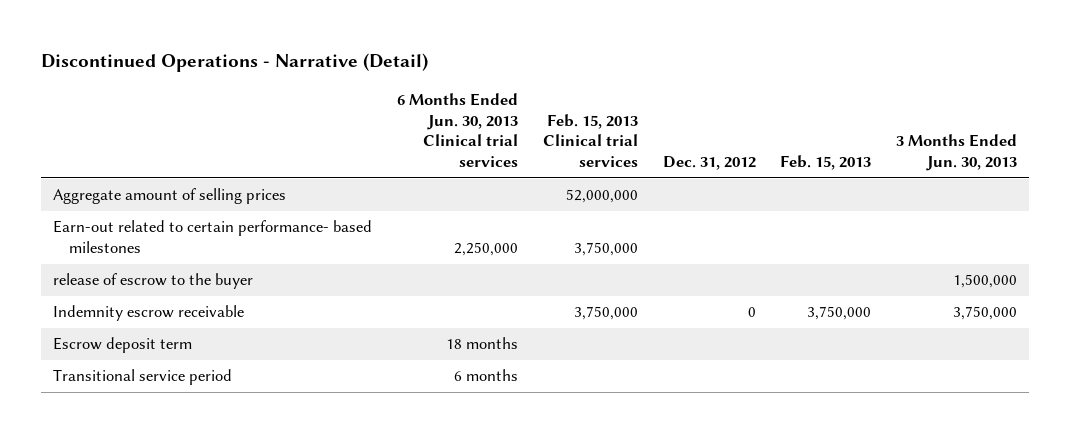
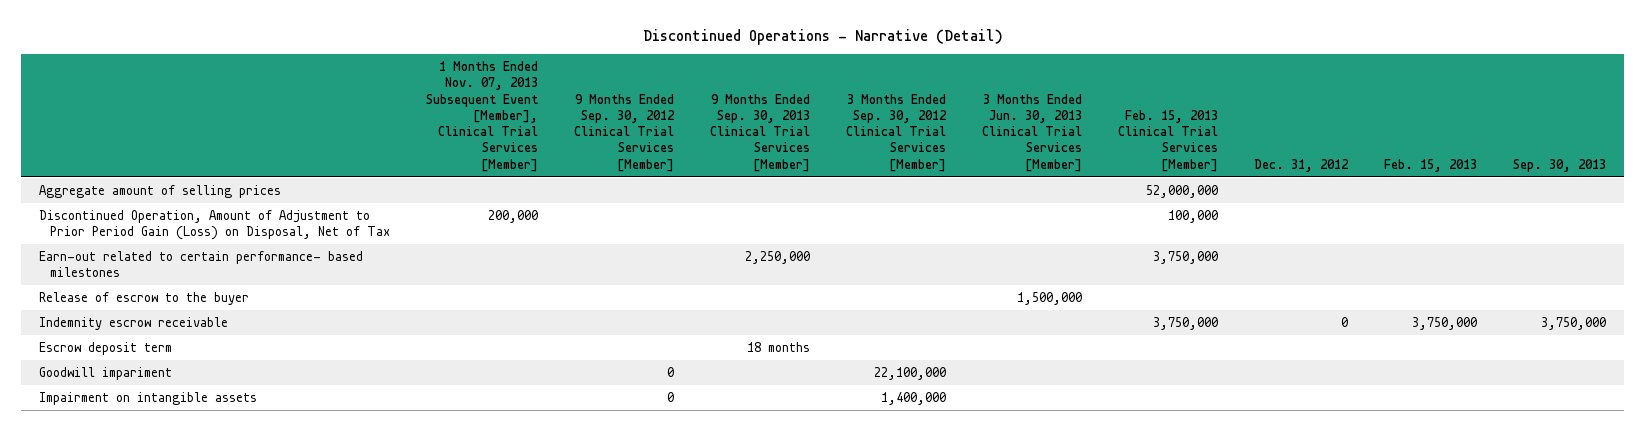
- | 6 Months Ended Jun. 30, 2013 Clinical trial services | Feb. 15, 2013 Clinical trial services | Dec. 31, 2012 | Feb. 15, 2013 | 3 Months Ended Jun. 30, 2013
+ | 1 Months Ended Nov. 07, 2013 Subsequent Event [Member], Clinical Trial Services [Member] | 9 Months Ended Sep. 30, 2012 Clinical Trial Services [Member] | 9 Months Ended Sep. 30, 2013 Clinical Trial Services [Member] | 3 Months Ended Sep. 30, 2012 Clinical Trial Services [Member] | 3 Months Ended Jun. 30, 2013 Clinical Trial Services [Member] | Feb. 15, 2013 Clinical Trial Services [Member] | Dec. 31, 2012 | Feb. 15, 2013 | Sep. 30, 2013
+ Discontinued Operation, Amount of Adjustment to Prior Period Gain (Loss) on Disposal, Net of Tax | 200,000 | | | | | 100,000 | | |
- release of escrow to the buyer | | | | | 1,500,000
+ Release of escrow to the buyer | | | | | 1,500,000 | | | |
- Transitional service period | 6 months | | | |
+ Goodwill impariment | | 0 | | 22,100,000 | | | | |
+ Impairment on intangible assets | | 0 | | 1,400,000 | | | | |

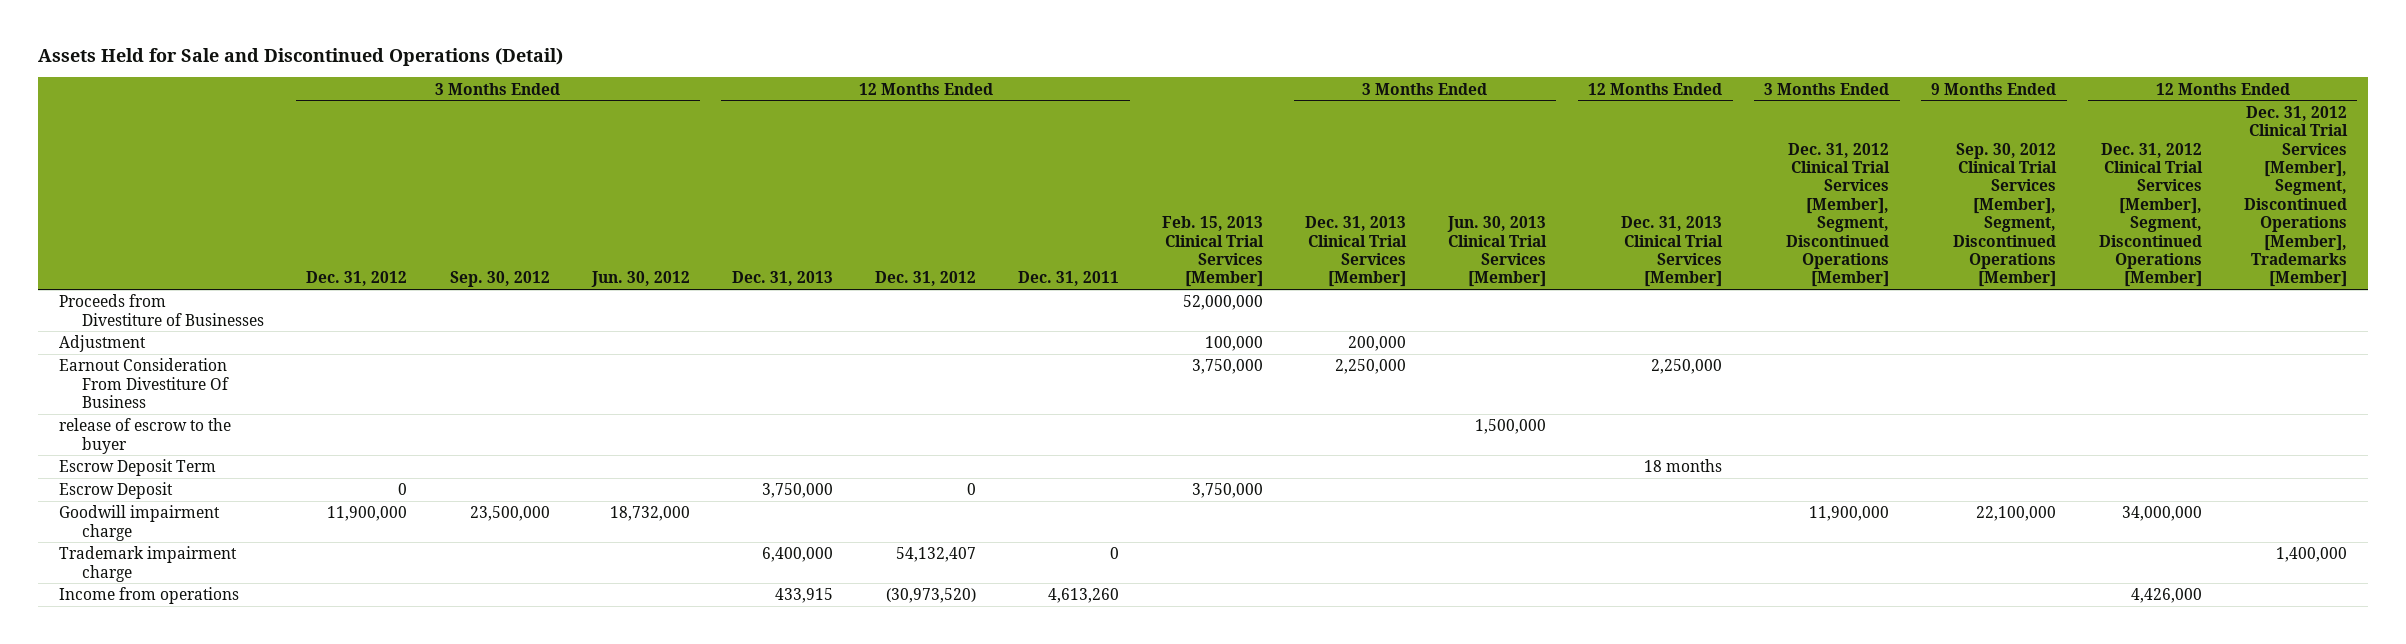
- Discontinued Operations - Narrative (Detail)
+ Assets Held for Sale and Discontinued Operations (Detail)
- | 1 Months Ended Nov. 07, 2013 Subsequent Event [Member], Clinical Trial Services [Member] | 9 Months Ended Sep. 30, 2012 Clinical Trial Services [Member] | 9 Months Ended Sep. 30, 2013 Clinical Trial Services [Member] | 3 Months Ended Sep. 30, 2012 Clinical Trial Services [Member] | 3 Months Ended Jun. 30, 2013 Clinical Trial Services [Member] | Feb. 15, 2013 Clinical Trial Services [Member] | Dec. 31, 2012 | Feb. 15, 2013 | Sep. 30, 2013
+ | 3 Months Ended Dec. 31, 2012 | 3 Months Ended Sep. 30, 2012 | 3 Months Ended Jun. 30, 2012 | 12 Months Ended Dec. 31, 2013 | 12 Months Ended Dec. 31, 2012 | 12 Months Ended Dec. 31, 2011 | Feb. 15, 2013 Clinical Trial Services [Member] | 3 Months Ended Dec. 31, 2013 Clinical Trial Services [Member] | 3 Months Ended Jun. 30, 2013 Clinical Trial Services [Member] | 12 Months Ended Dec. 31, 2013 Clinical Trial Services [Member] | 3 Months Ended Dec. 31, 2012 Clinical Trial Services [Member], Segment, Discontinued Operations [Member] | 9 Months Ended Sep. 30, 2012 Clinical Trial Services [Member], Segment, Discontinued Operations [Member] | 12 Months Ended Dec. 31, 2012 Clinical Trial Services [Member], Segment, Discontinued Operations [Member] | 12 Months Ended Dec. 31, 2012 Clinical Trial Services [Member], Segment, Discontinued Operations [Member], Trademarks [Member]
- Aggregate amount of selling prices | | | | | | 52,000,000 | | |
- Discontinued Operation, Amount of Adjustment to Prior Period Gain (Loss) on Disposal, Net of Tax | 200,000 | | | | | 100,000 | | |
- Earn-out related to certain performance- based milestones | | | 2,250,000 | | | 3,750,000 | | |
- Release of escrow to the buyer | | | | | 1,500,000 | | | |
- Indemnity escrow receivable | | | | | | 3,750,000 | 0 | 3,750,000 | 3,750,000
- Escrow deposit term | | | 18 months | | | | | |
- Goodwill impariment | | 0 | | 22,100,000 | | | | |
- Impairment on intangible assets | | 0 | | 1,400,000 | | | | |
+ Proceeds from Divestiture of Businesses | | | | | | | 52,000,000 | | | | | | |
+ Adjustment | | | | | | | 100,000 | 200,000 | | | | | |
+ Earnout Consideration From Divestiture Of Business | | | | | | | 3,750,000 | 2,250,000 | | 2,250,000 | | | |
+ release of escrow to the buyer | | | | | | | | | 1,500,000 | | | | |
+ Escrow Deposit Term | | | | | | | | | | 18 months | | | |
+ Escrow Deposit | 0 | | | 3,750,000 | 0 | | 3,750,000 | | | | | | |
+ Goodwill impairment charge | 11,900,000 | 23,500,000 | 18,732,000 | | | | | | | | 11,900,000 | 22,100,000 | 34,000,000 |
+ Trademark impairment charge | | | | 6,400,000 | 54,132,407 | 0 | | | | | | | | 1,400,000
+ Income from operations | | | | 433,915 | (30,973,520) | 4,613,260 | | | | | | | 4,426,000 |

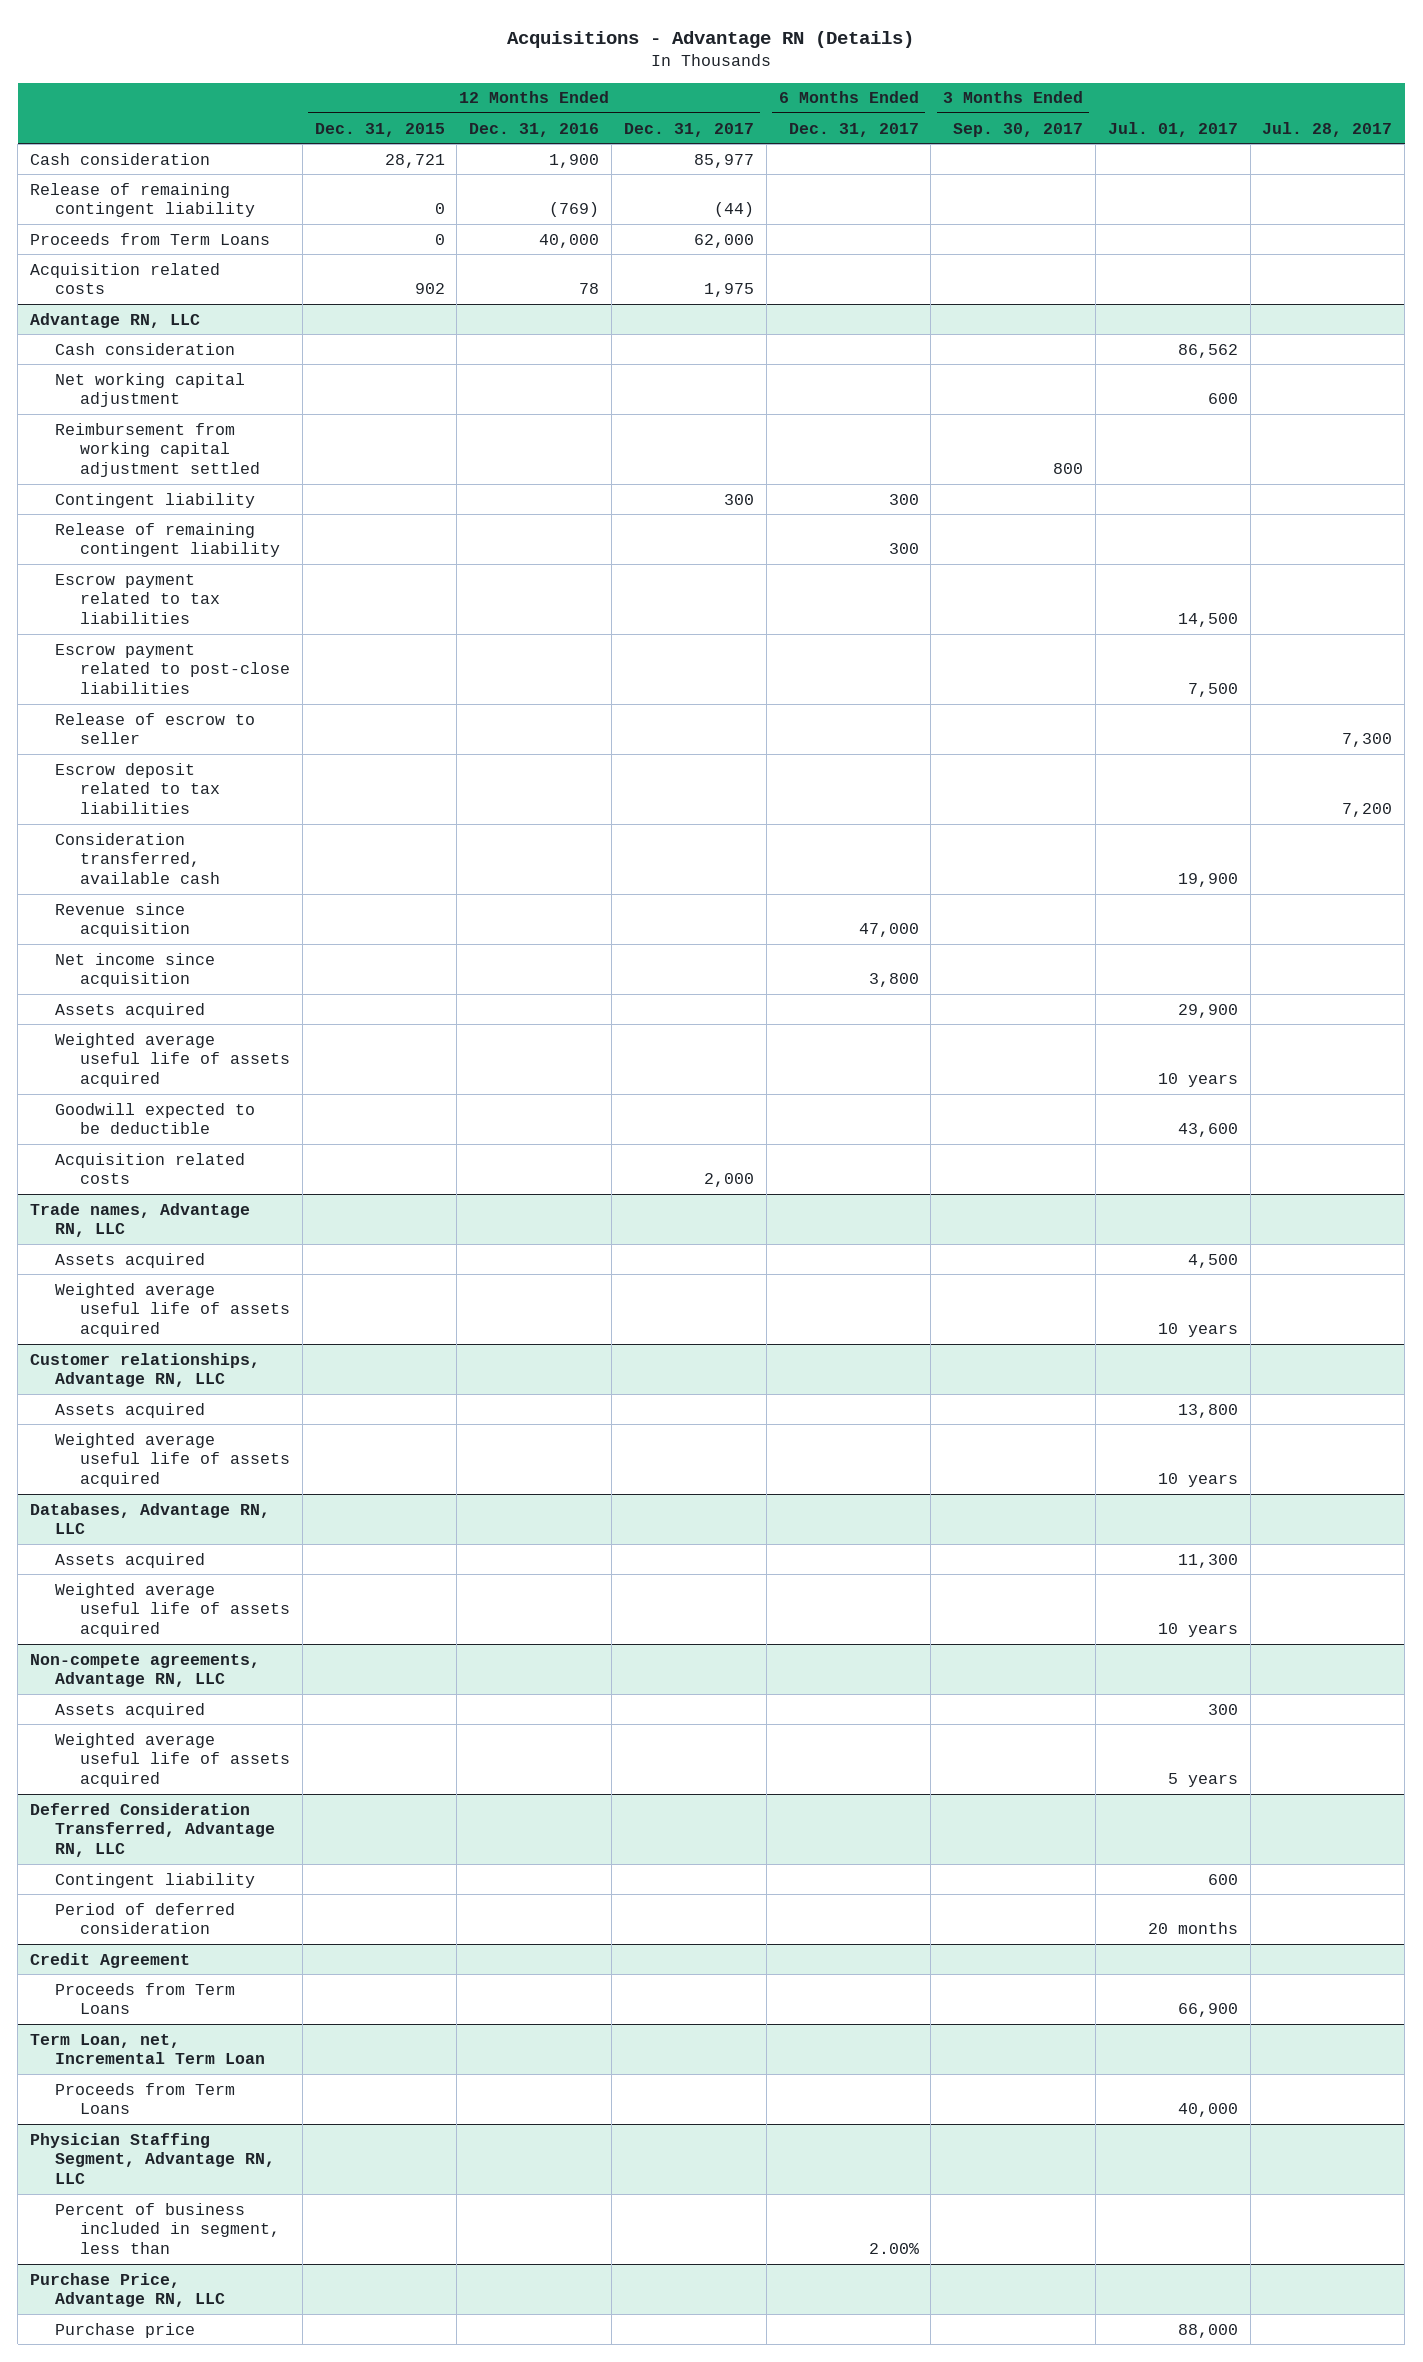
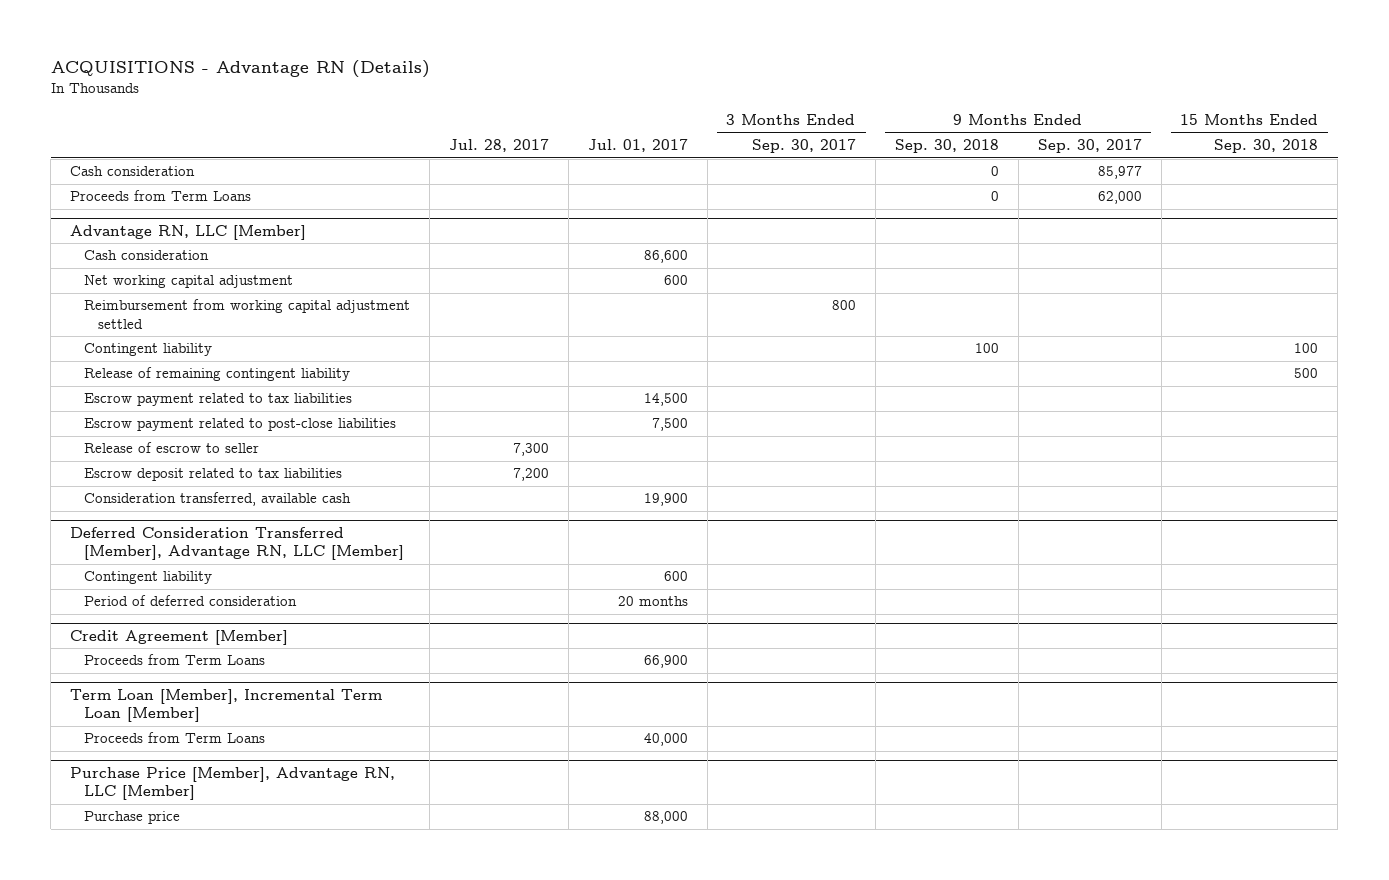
- Acquisitions - Advantage RN (Details)
+ ACQUISITIONS - Advantage RN (Details)
- | 12 Months Ended Dec. 31, 2015 | 12 Months Ended Dec. 31, 2016 | 12 Months Ended Dec. 31, 2017 | 6 Months Ended Dec. 31, 2017 | 3 Months Ended Sep. 30, 2017 | Jul. 01, 2017 | Jul. 28, 2017
+ | Jul. 28, 2017 | Jul. 01, 2017 | 3 Months Ended Sep. 30, 2017 | 9 Months Ended Sep. 30, 2018 | 9 Months Ended Sep. 30, 2017 | 15 Months Ended Sep. 30, 2018
- Release of remaining contingent liability | 0 | (769) | (44) | | | |
- Acquisition related costs | 902 | 78 | 1,975 | | | |
- Advantage RN, LLC
- Cash consideration | | | | | | 86,562 |
+ Advantage RN, LLC [Member]
+ Cash consideration | | 86,600 | | | |
- Revenue since acquisition | | | | 47,000 | | |
- Net income since acquisition | | | | 3,800 | | |
- Assets acquired | | | | | | 29,900 |
- Weighted average useful life of assets acquired | | | | | | 10 years |
- Goodwill expected to be deductible | | | | | | 43,600 |
- Acquisition related costs | | | 2,000 | | | |
- Trade names, Advantage RN, LLC
- Assets acquired | | | | | | 4,500 |
- Weighted average useful life of assets acquired | | | | | | 10 years |
- Customer relationships, Advantage RN, LLC
- Assets acquired | | | | | | 13,800 |
- Weighted average useful life of assets acquired | | | | | | 10 years |
- Databases, Advantage RN, LLC
- Assets acquired | | | | | | 11,300 |
- Weighted average useful life of assets acquired | | | | | | 10 years |
- Non-compete agreements, Advantage RN, LLC
- Assets acquired | | | | | | 300 |
- Weighted average useful life of assets acquired | | | | | | 5 years |
- Deferred Consideration Transferred, Advantage RN, LLC
+ Deferred Consideration Transferred [Member], Advantage RN, LLC [Member]
- Credit Agreement
+ Credit Agreement [Member]
- Term Loan, net, Incremental Term Loan
+ Term Loan [Member], Incremental Term Loan [Member]
- Physician Staffing Segment, Advantage RN, LLC
- Percent of business included in segment, less than | | | | 2.00% | | |
- Purchase Price, Advantage RN, LLC
+ Purchase Price [Member], Advantage RN, LLC [Member]

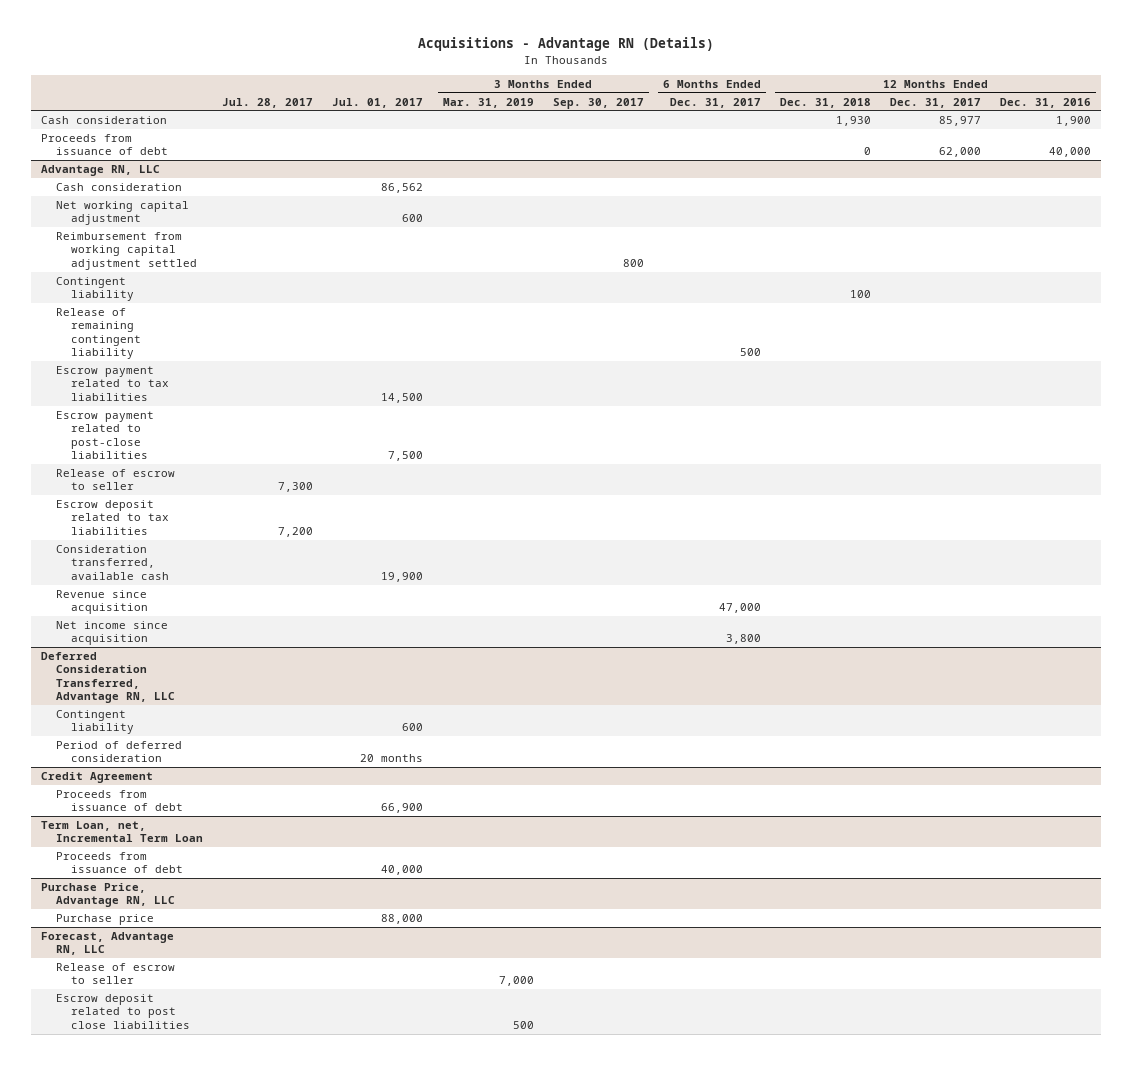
- ACQUISITIONS - Advantage RN (Details)
+ Acquisitions - Advantage RN (Details)
- | Jul. 28, 2017 | Jul. 01, 2017 | 3 Months Ended Sep. 30, 2017 | 9 Months Ended Sep. 30, 2018 | 9 Months Ended Sep. 30, 2017 | 15 Months Ended Sep. 30, 2018
+ | Jul. 28, 2017 | Jul. 01, 2017 | 3 Months Ended Mar. 31, 2019 | 3 Months Ended Sep. 30, 2017 | 6 Months Ended Dec. 31, 2017 | 12 Months Ended Dec. 31, 2018 | 12 Months Ended Dec. 31, 2017 | 12 Months Ended Dec. 31, 2016
- Proceeds from Term Loans | | | | 0 | 62,000 |
- Advantage RN, LLC [Member]
- Cash consideration | | 86,600 | | | |
+ Proceeds from issuance of debt | | | | | | 0 | 62,000 | 40,000
+ Advantage RN, LLC
+ Cash consideration | | 86,562 | | | | | |
- Deferred Consideration Transferred [Member], Advantage RN, LLC [Member]
+ Revenue since acquisition | | | | | 47,000 | | |
+ Net income since acquisition | | | | | 3,800 | | |
+ Deferred Consideration Transferred, Advantage RN, LLC
- Credit Agreement [Member]
- Proceeds from Term Loans | | 66,900 | | | |
- Term Loan [Member], Incremental Term Loan [Member]
- Proceeds from Term Loans | | 40,000 | | | |
- Purchase Price [Member], Advantage RN, LLC [Member]
+ Credit Agreement
+ Proceeds from issuance of debt | | 66,900 | | | | | |
+ Term Loan, net, Incremental Term Loan
+ Proceeds from issuance of debt | | 40,000 | | | | | |
+ Purchase Price, Advantage RN, LLC
+ Forecast, Advantage RN, LLC
+ Release of escrow to seller | | | 7,000 | | | | |
+ Escrow deposit related to post close liabilities | | | 500 | | | | |

